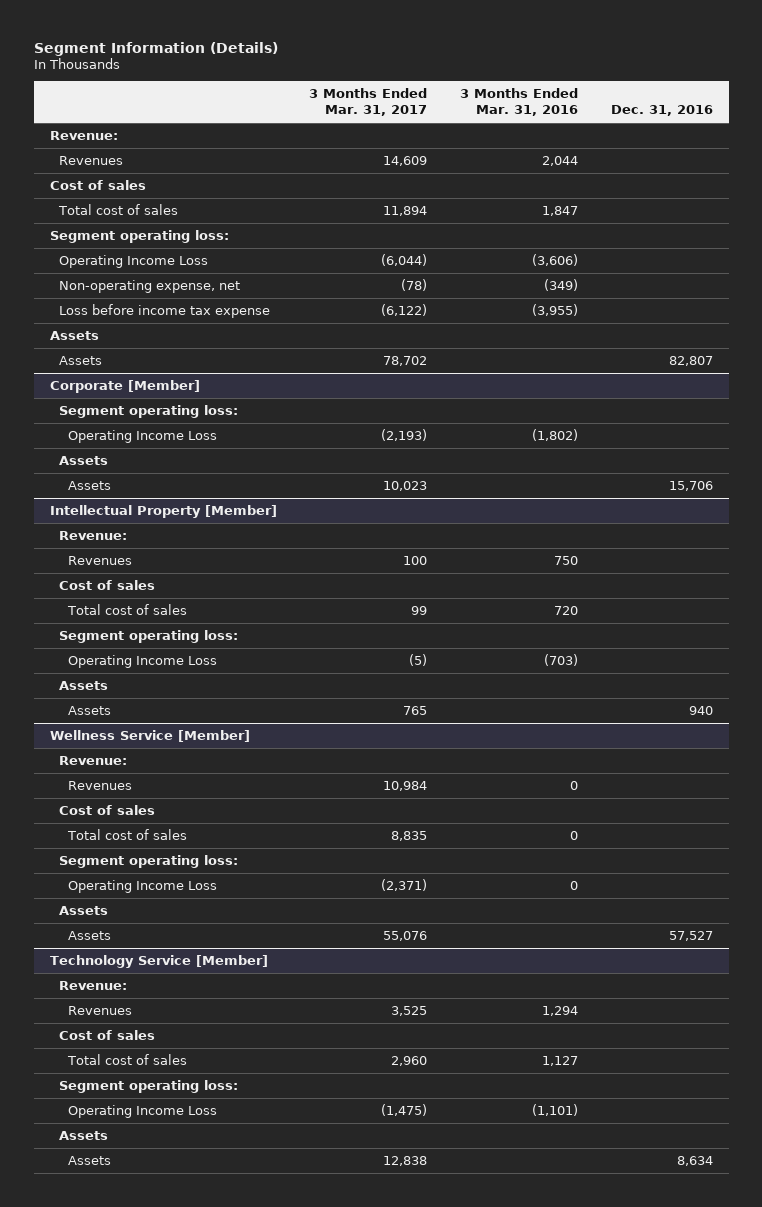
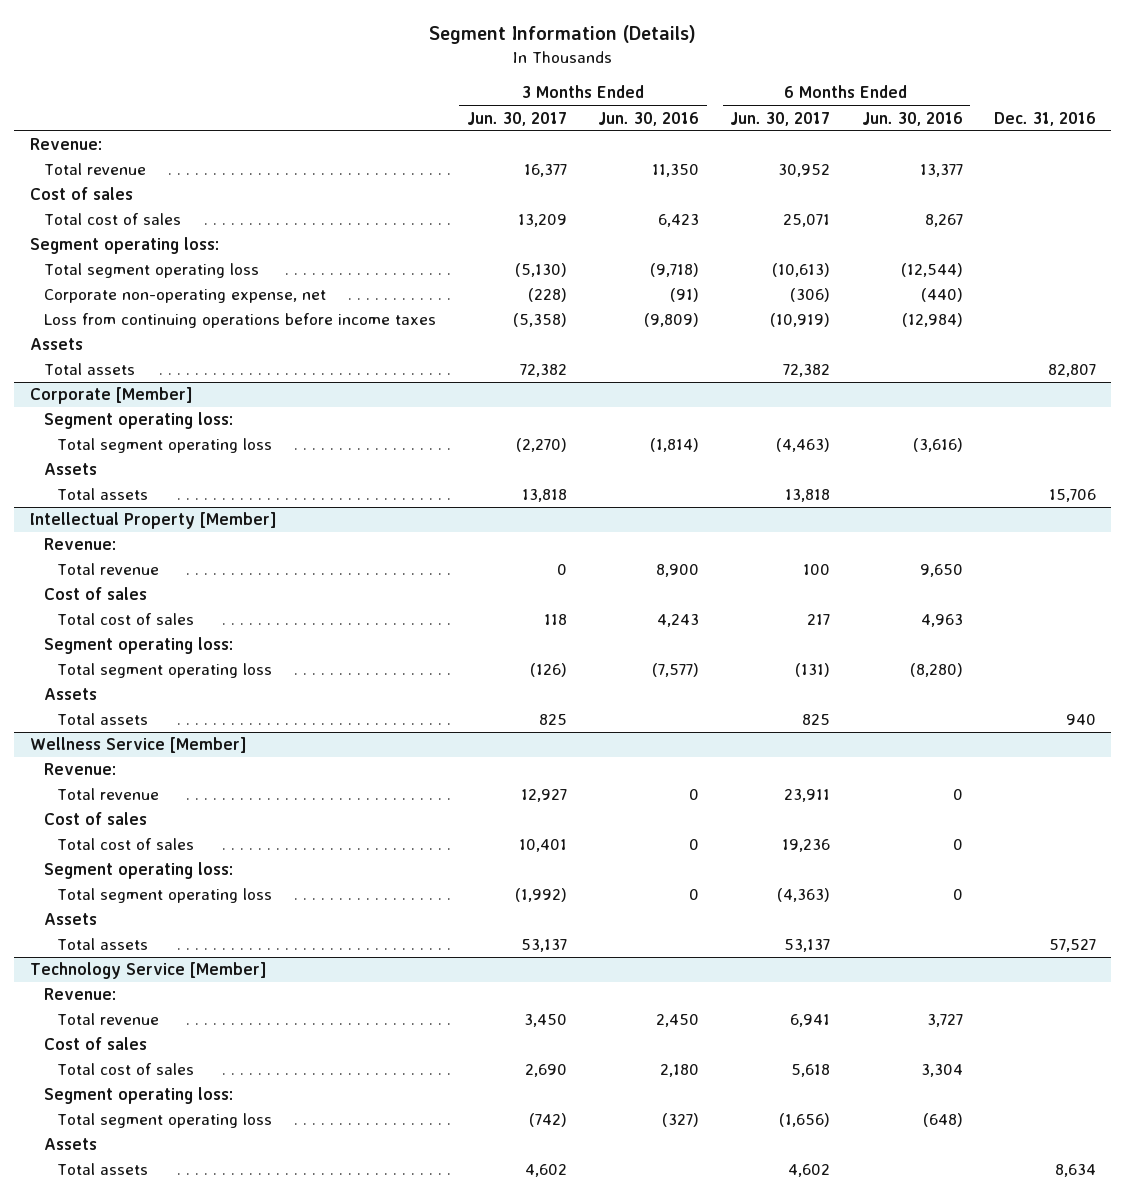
- | 3 Months Ended Mar. 31, 2017 | 3 Months Ended Mar. 31, 2016 | Dec. 31, 2016
+ | 3 Months Ended Jun. 30, 2017 | 3 Months Ended Jun. 30, 2016 | 6 Months Ended Jun. 30, 2017 | 6 Months Ended Jun. 30, 2016 | Dec. 31, 2016
- Revenues | 14,609 | 2,044 |
+ Total revenue | 16,377 | 11,350 | 30,952 | 13,377 |
- Operating Income Loss | (6,044) | (3,606) |
- Non-operating expense, net | (78) | (349) |
- Loss before income tax expense | (6,122) | (3,955) |
+ Total segment operating loss | (5,130) | (9,718) | (10,613) | (12,544) |
+ Corporate non-operating expense, net | (228) | (91) | (306) | (440) |
+ Loss from continuing operations before income taxes | (5,358) | (9,809) | (10,919) | (12,984) |
- Assets | 78,702 | | 82,807
+ Total assets | 72,382 | | 72,382 | | 82,807
@ Corporate [Member]
- Operating Income Loss | (2,193) | (1,802) |
+ Total segment operating loss | (2,270) | (1,814) | (4,463) | (3,616) |
- Assets | 10,023 | | 15,706
+ Total assets | 13,818 | | 13,818 | | 15,706
@ Intellectual Property [Member]
- Revenues | 100 | 750 |
+ Total revenue | 0 | 8,900 | 100 | 9,650 |
- Operating Income Loss | (5) | (703) |
+ Total segment operating loss | (126) | (7,577) | (131) | (8,280) |
- Assets | 765 | | 940
+ Total assets | 825 | | 825 | | 940
@ Wellness Service [Member]
- Revenues | 10,984 | 0 |
+ Total revenue | 12,927 | 0 | 23,911 | 0 |
- Operating Income Loss | (2,371) | 0 |
+ Total segment operating loss | (1,992) | 0 | (4,363) | 0 |
- Assets | 55,076 | | 57,527
+ Total assets | 53,137 | | 53,137 | | 57,527
@ Technology Service [Member]
- Revenues | 3,525 | 1,294 |
+ Total revenue | 3,450 | 2,450 | 6,941 | 3,727 |
- Operating Income Loss | (1,475) | (1,101) |
+ Total segment operating loss | (742) | (327) | (1,656) | (648) |
- Assets | 12,838 | | 8,634
+ Total assets | 4,602 | | 4,602 | | 8,634

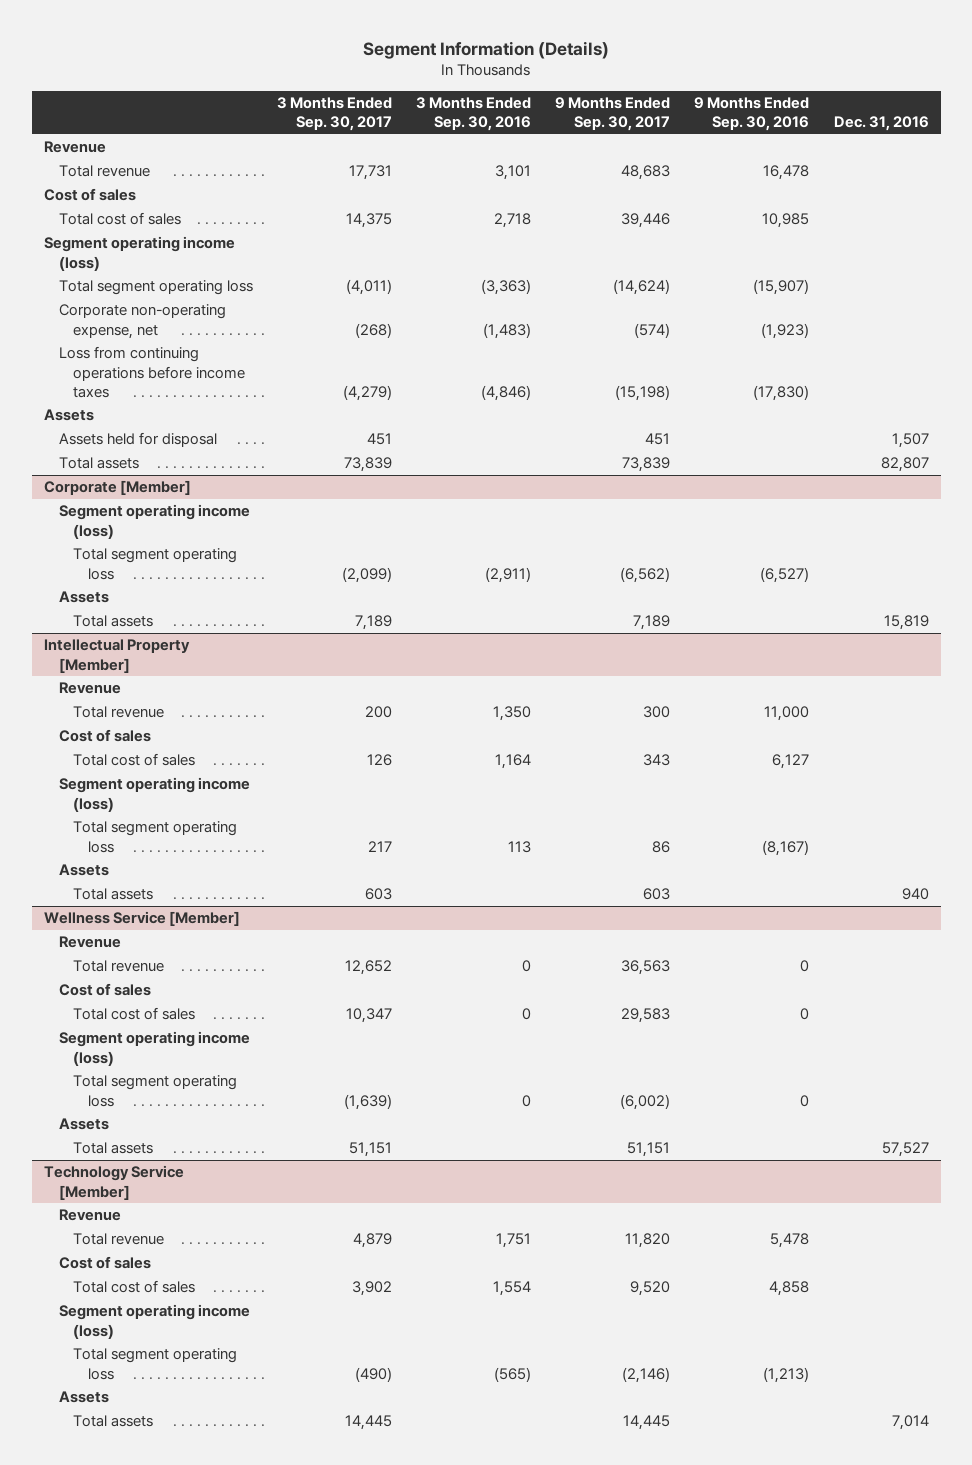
- | 3 Months Ended Jun. 30, 2017 | 3 Months Ended Jun. 30, 2016 | 6 Months Ended Jun. 30, 2017 | 6 Months Ended Jun. 30, 2016 | Dec. 31, 2016
+ | 3 Months Ended Sep. 30, 2017 | 3 Months Ended Sep. 30, 2016 | 9 Months Ended Sep. 30, 2017 | 9 Months Ended Sep. 30, 2016 | Dec. 31, 2016
- Revenue:
+ Revenue
- Segment operating loss:
+ Segment operating income (loss)
+ Assets held for disposal | 451 | | 451 | | 1,507
@ Corporate [Member]
- Segment operating loss:
+ Segment operating income (loss)
- Total assets | 13,818 | | 13,818 | | 15,706
+ Total assets | 7,189 | | 7,189 | | 15,819
@ Intellectual Property [Member]
- Revenue:
+ Revenue
- Segment operating loss:
+ Segment operating income (loss)
@ Wellness Service [Member]
- Revenue:
+ Revenue
- Segment operating loss:
+ Segment operating income (loss)
@ Technology Service [Member]
- Revenue:
+ Revenue
- Segment operating loss:
+ Segment operating income (loss)
- Total assets | 4,602 | | 4,602 | | 8,634
+ Total assets | 14,445 | | 14,445 | | 7,014

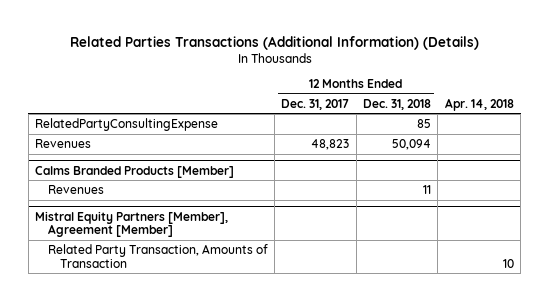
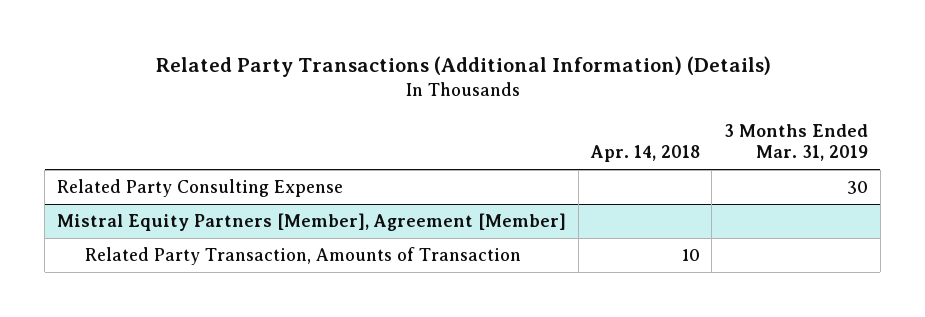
- Related Parties Transactions (Additional Information) (Details)
+ Related Party Transactions (Additional Information) (Details)
- | 12 Months Ended Dec. 31, 2017 | 12 Months Ended Dec. 31, 2018 | Apr. 14, 2018
+ | Apr. 14, 2018 | 3 Months Ended Mar. 31, 2019
- RelatedPartyConsultingExpense | | 85 |
- Revenues | 48,823 | 50,094 |
- Calms Branded Products [Member]
- Revenues | | 11 |
+ Related Party Consulting Expense | | 30

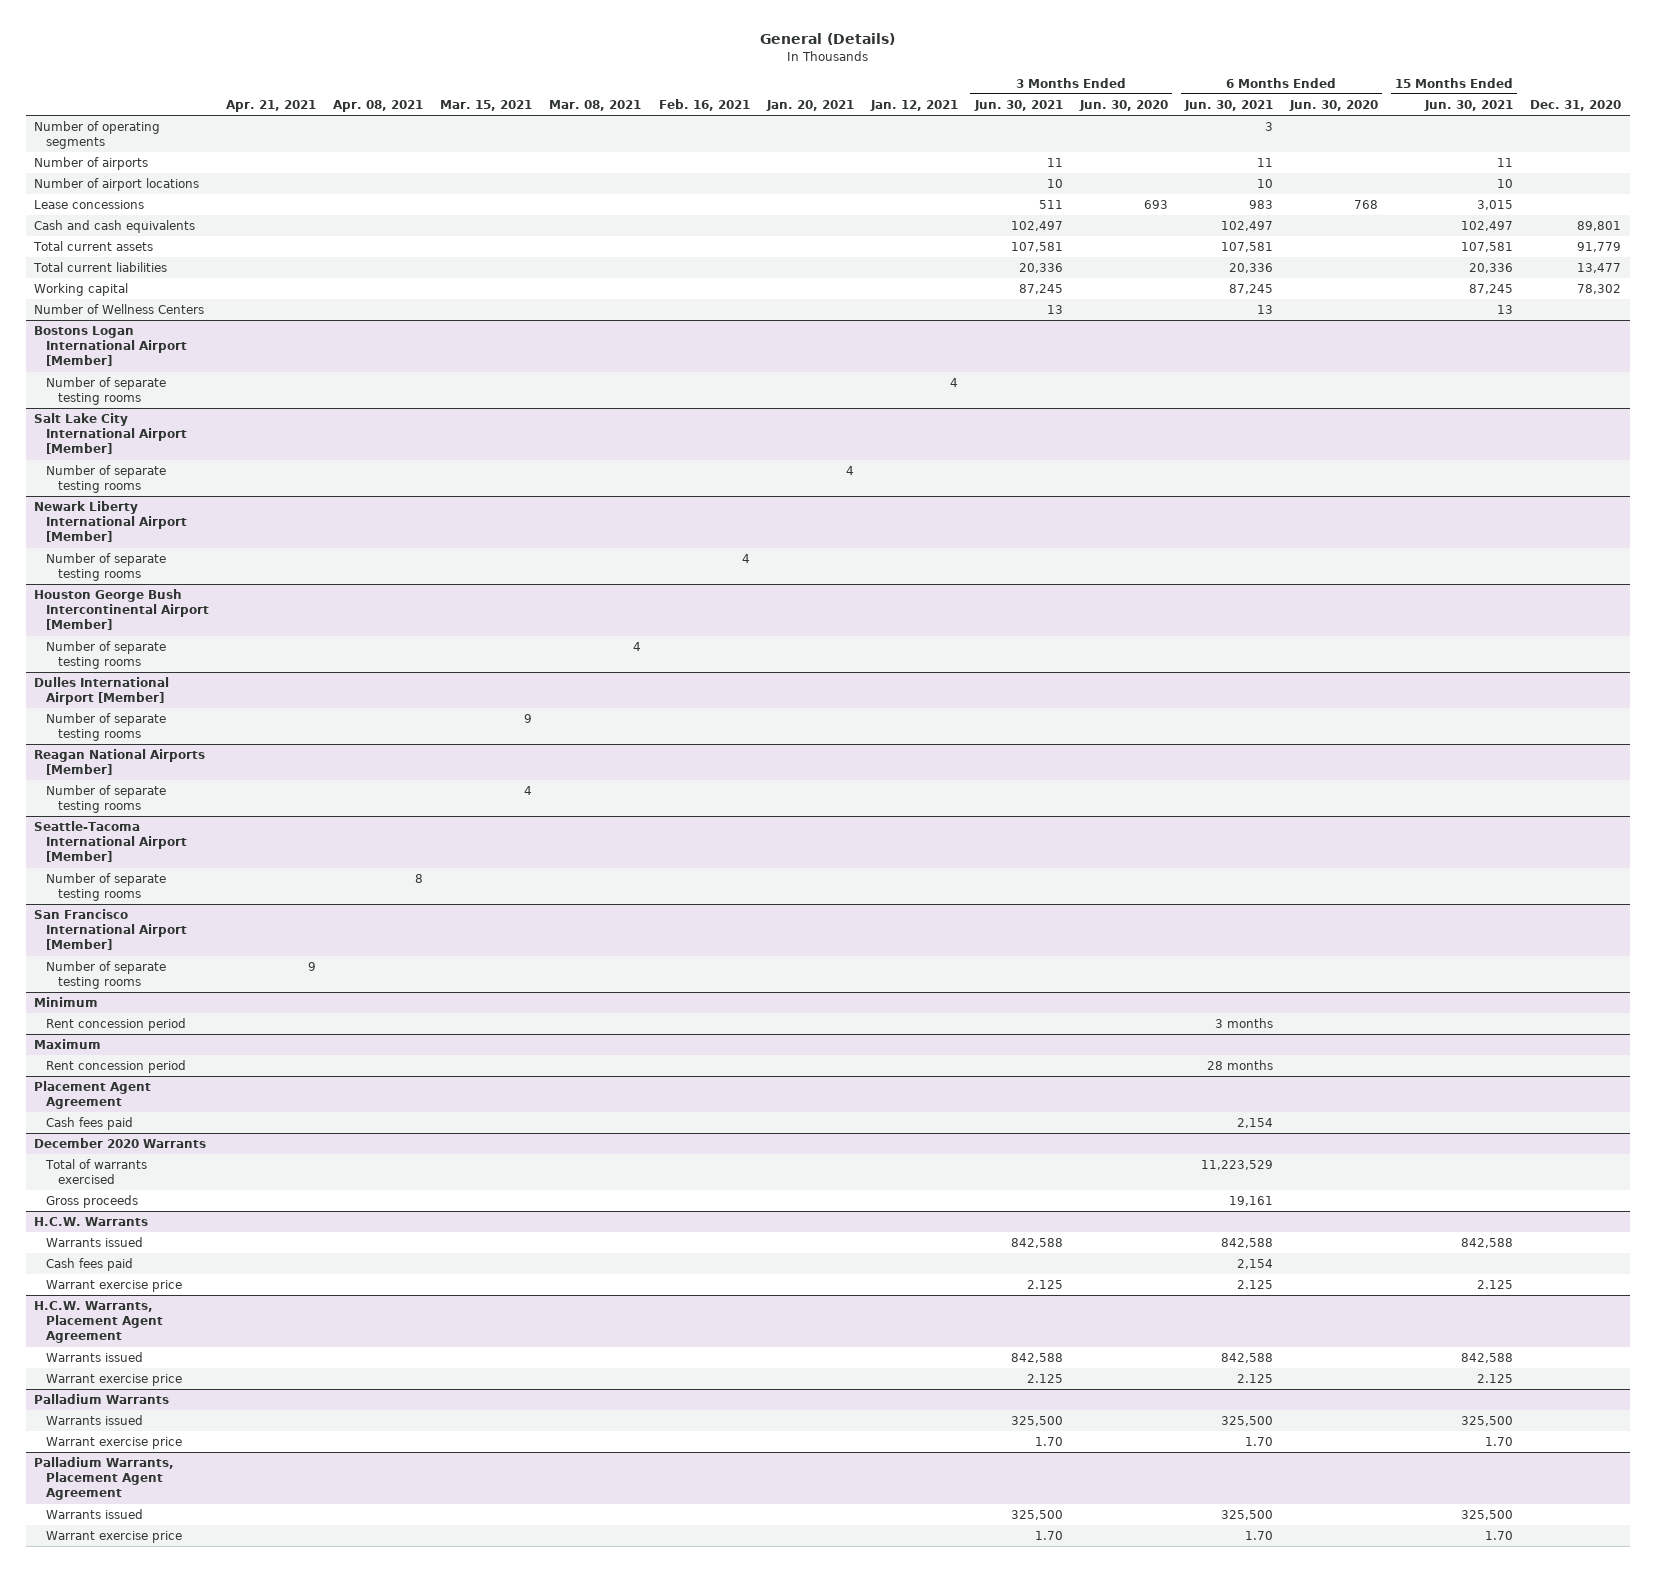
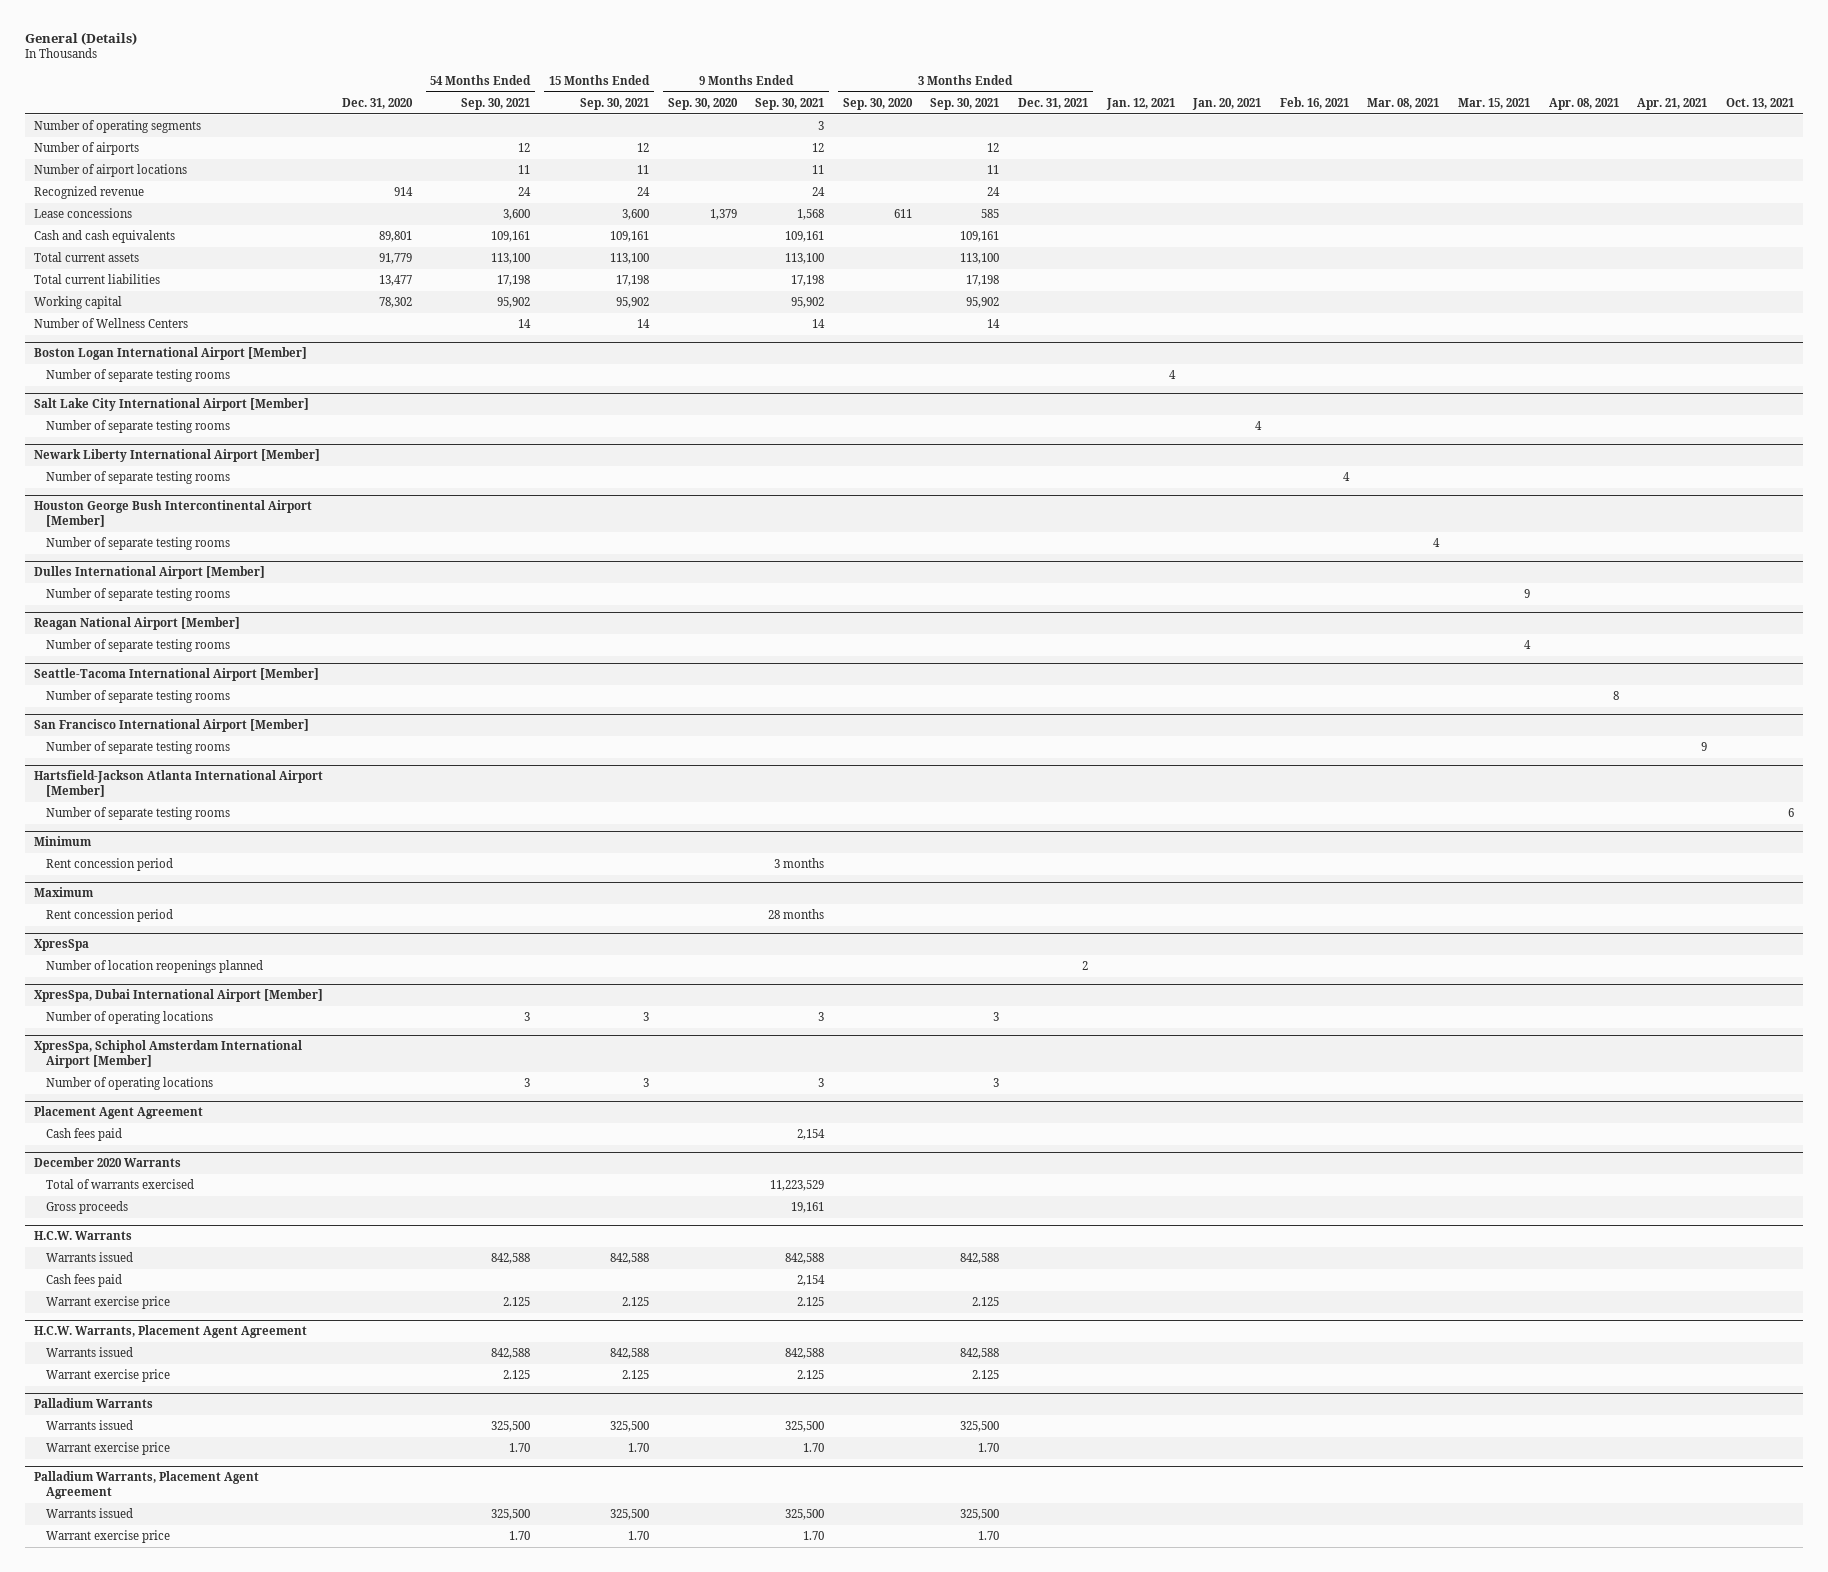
- | Apr. 21, 2021 | Apr. 08, 2021 | Mar. 15, 2021 | Mar. 08, 2021 | Feb. 16, 2021 | Jan. 20, 2021 | Jan. 12, 2021 | 3 Months Ended Jun. 30, 2021 | 3 Months Ended Jun. 30, 2020 | 6 Months Ended Jun. 30, 2021 | 6 Months Ended Jun. 30, 2020 | 15 Months Ended Jun. 30, 2021 | Dec. 31, 2020
+ | Dec. 31, 2020 | 54 Months Ended Sep. 30, 2021 | 15 Months Ended Sep. 30, 2021 | 9 Months Ended Sep. 30, 2020 | 9 Months Ended Sep. 30, 2021 | 3 Months Ended Sep. 30, 2020 | 3 Months Ended Sep. 30, 2021 | 3 Months Ended Dec. 31, 2021 | Jan. 12, 2021 | Jan. 20, 2021 | Feb. 16, 2021 | Mar. 08, 2021 | Mar. 15, 2021 | Apr. 08, 2021 | Apr. 21, 2021 | Oct. 13, 2021
+ Recognized revenue | 914 | 24 | 24 | | 24 | | 24 | | | | | | | | |
- Bostons Logan International Airport [Member]
+ Boston Logan International Airport [Member]
- Reagan National Airports [Member]
+ Reagan National Airport [Member]
+ Hartsfield-Jackson Atlanta International Airport [Member]
+ Number of separate testing rooms | | | | | | | | | | | | | | | | 6
+ XpresSpa
+ Number of location reopenings planned | | | | | | | | 2 | | | | | | | |
+ XpresSpa, Dubai International Airport [Member]
+ Number of operating locations | | 3 | 3 | | 3 | | 3 | | | | | | | | |
+ XpresSpa, Schiphol Amsterdam International Airport [Member]
+ Number of operating locations | | 3 | 3 | | 3 | | 3 | | | | | | | | |

